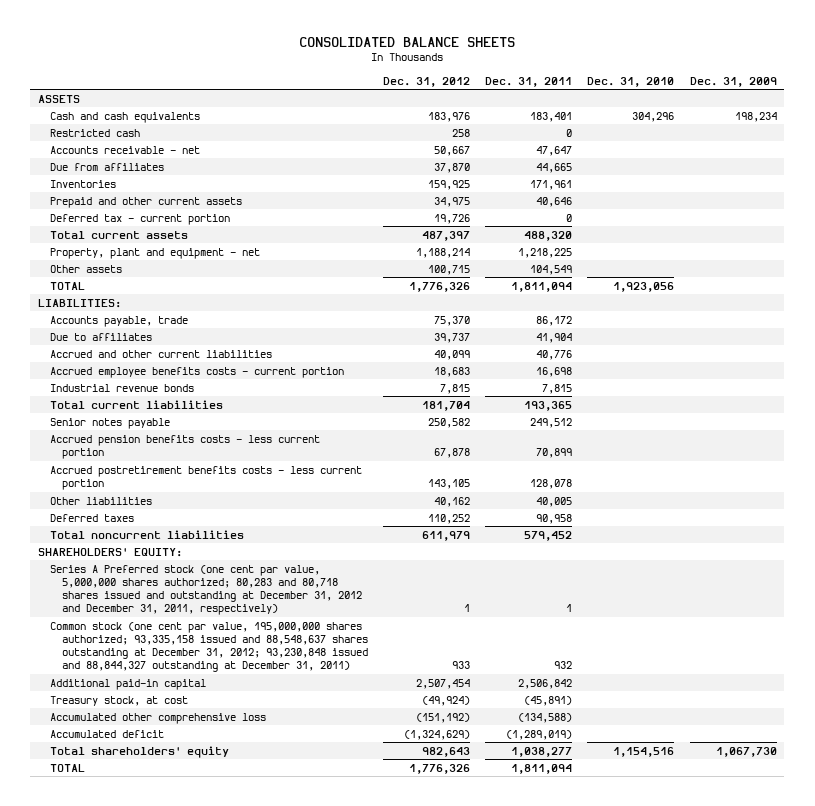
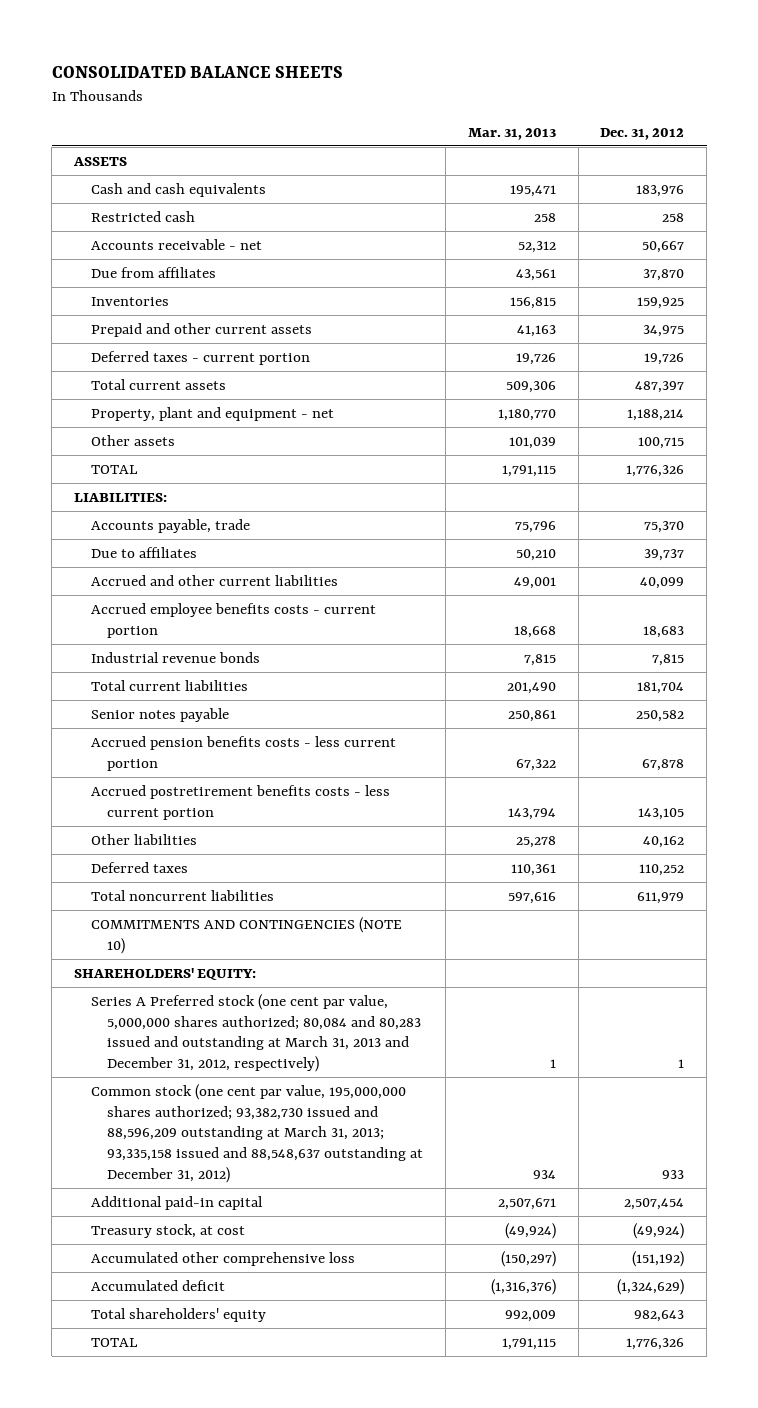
- | Dec. 31, 2012 | Dec. 31, 2011 | Dec. 31, 2010 | Dec. 31, 2009
+ | Mar. 31, 2013 | Dec. 31, 2012
- Deferred tax - current portion | 19,726 | 0 | |
+ Deferred taxes - current portion | 19,726 | 19,726
+ COMMITMENTS AND CONTINGENCIES (NOTE 10)
- Series A Preferred stock (one cent par value, 5,000,000 shares authorized; 80,283 and 80,718 shares issued and outstanding at December 31, 2012 and December 31, 2011, respectively) | 1 | 1 | |
- Common stock (one cent par value, 195,000,000 shares authorized; 93,335,158 issued and 88,548,637 shares outstanding at December 31, 2012; 93,230,848 issued and 88,844,327 outstanding at December 31, 2011) | 933 | 932 | |
+ Series A Preferred stock (one cent par value, 5,000,000 shares authorized; 80,084 and 80,283 issued and outstanding at March 31, 2013 and December 31, 2012, respectively) | 1 | 1
+ Common stock (one cent par value, 195,000,000 shares authorized; 93,382,730 issued and 88,596,209 outstanding at March 31, 2013; 93,335,158 issued and 88,548,637 outstanding at December 31, 2012) | 934 | 933

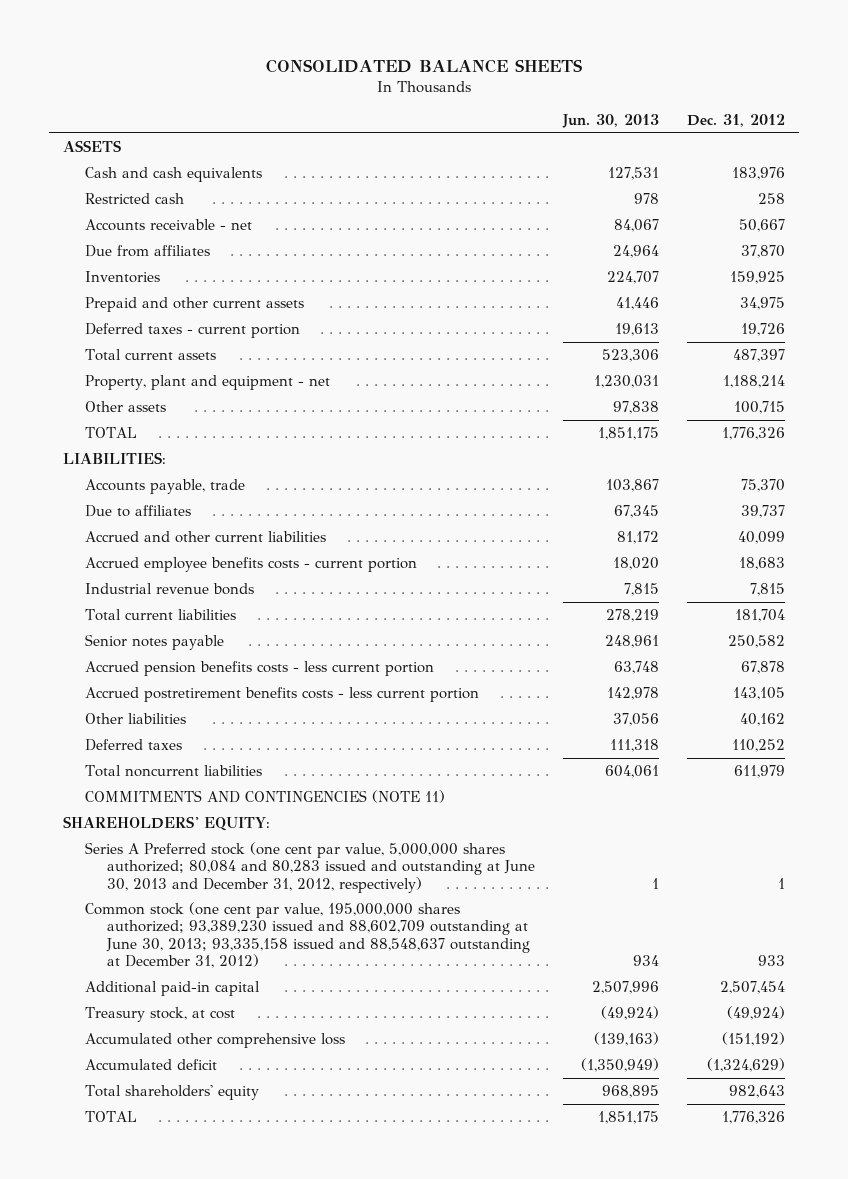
- | Mar. 31, 2013 | Dec. 31, 2012
+ | Jun. 30, 2013 | Dec. 31, 2012
- COMMITMENTS AND CONTINGENCIES (NOTE 10)
+ COMMITMENTS AND CONTINGENCIES (NOTE 11)
- Series A Preferred stock (one cent par value, 5,000,000 shares authorized; 80,084 and 80,283 issued and outstanding at March 31, 2013 and December 31, 2012, respectively) | 1 | 1
- Common stock (one cent par value, 195,000,000 shares authorized; 93,382,730 issued and 88,596,209 outstanding at March 31, 2013; 93,335,158 issued and 88,548,637 outstanding at December 31, 2012) | 934 | 933
+ Series A Preferred stock (one cent par value, 5,000,000 shares authorized; 80,084 and 80,283 issued and outstanding at June 30, 2013 and December 31, 2012, respectively) | 1 | 1
+ Common stock (one cent par value, 195,000,000 shares authorized; 93,389,230 issued and 88,602,709 outstanding at June 30, 2013; 93,335,158 issued and 88,548,637 outstanding at December 31, 2012) | 934 | 933

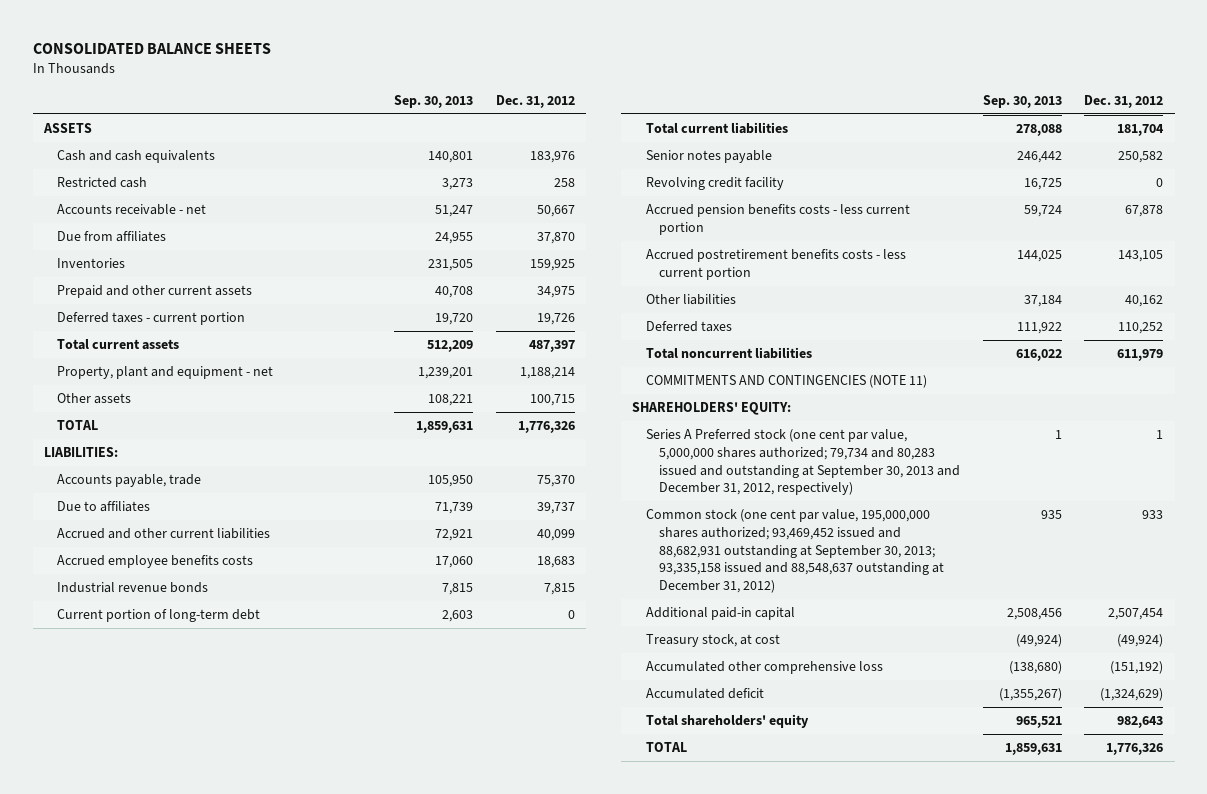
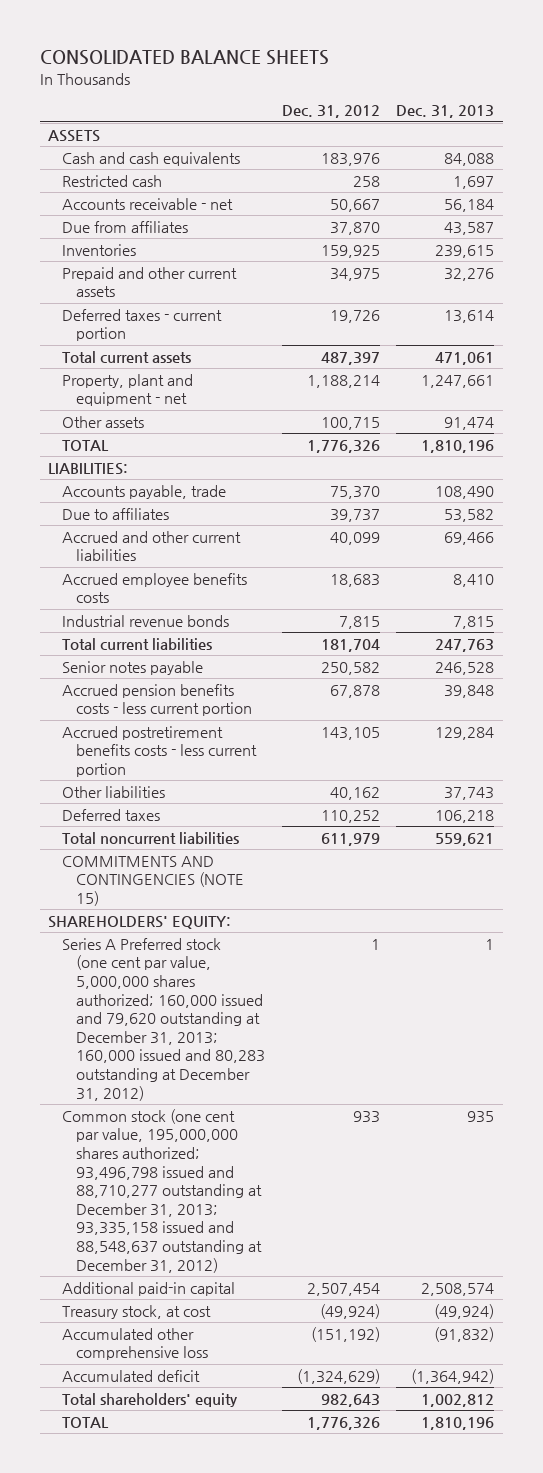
- | Sep. 30, 2013 | Dec. 31, 2012
+ | Dec. 31, 2012 | Dec. 31, 2013
- Current portion of long-term debt | 2,603 | 0
- Revolving credit facility | 16,725 | 0
- COMMITMENTS AND CONTINGENCIES (NOTE 11)
+ COMMITMENTS AND CONTINGENCIES (NOTE 15)
- Series A Preferred stock (one cent par value, 5,000,000 shares authorized; 79,734 and 80,283 issued and outstanding at September 30, 2013 and December 31, 2012, respectively) | 1 | 1
- Common stock (one cent par value, 195,000,000 shares authorized; 93,469,452 issued and 88,682,931 outstanding at September 30, 2013; 93,335,158 issued and 88,548,637 outstanding at December 31, 2012) | 935 | 933
+ Series A Preferred stock (one cent par value, 5,000,000 shares authorized; 160,000 issued and 79,620 outstanding at December 31, 2013; 160,000 issued and 80,283 outstanding at December 31, 2012) | 1 | 1
+ Common stock (one cent par value, 195,000,000 shares authorized; 93,496,798 issued and 88,710,277 outstanding at December 31, 2013; 93,335,158 issued and 88,548,637 outstanding at December 31, 2012) | 933 | 935

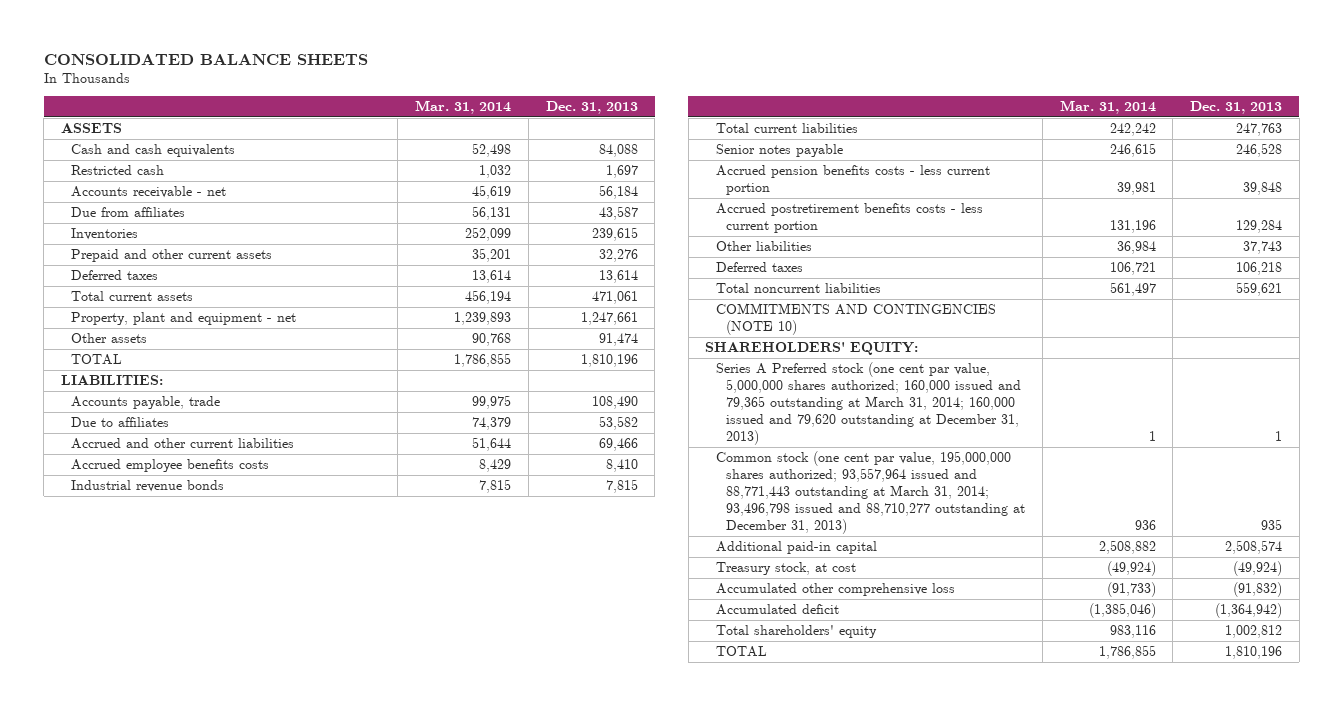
- | Dec. 31, 2012 | Dec. 31, 2013
+ | Mar. 31, 2014 | Dec. 31, 2013
- Deferred taxes - current portion | 19,726 | 13,614
+ Deferred taxes | 13,614 | 13,614
- COMMITMENTS AND CONTINGENCIES (NOTE 15)
+ COMMITMENTS AND CONTINGENCIES (NOTE 10)
- Series A Preferred stock (one cent par value, 5,000,000 shares authorized; 160,000 issued and 79,620 outstanding at December 31, 2013; 160,000 issued and 80,283 outstanding at December 31, 2012) | 1 | 1
- Common stock (one cent par value, 195,000,000 shares authorized; 93,496,798 issued and 88,710,277 outstanding at December 31, 2013; 93,335,158 issued and 88,548,637 outstanding at December 31, 2012) | 933 | 935
+ Series A Preferred stock (one cent par value, 5,000,000 shares authorized; 160,000 issued and 79,365 outstanding at March 31, 2014; 160,000 issued and 79,620 outstanding at December 31, 2013) | 1 | 1
+ Common stock (one cent par value, 195,000,000 shares authorized; 93,557,964 issued and 88,771,443 outstanding at March 31, 2014; 93,496,798 issued and 88,710,277 outstanding at December 31, 2013) | 936 | 935

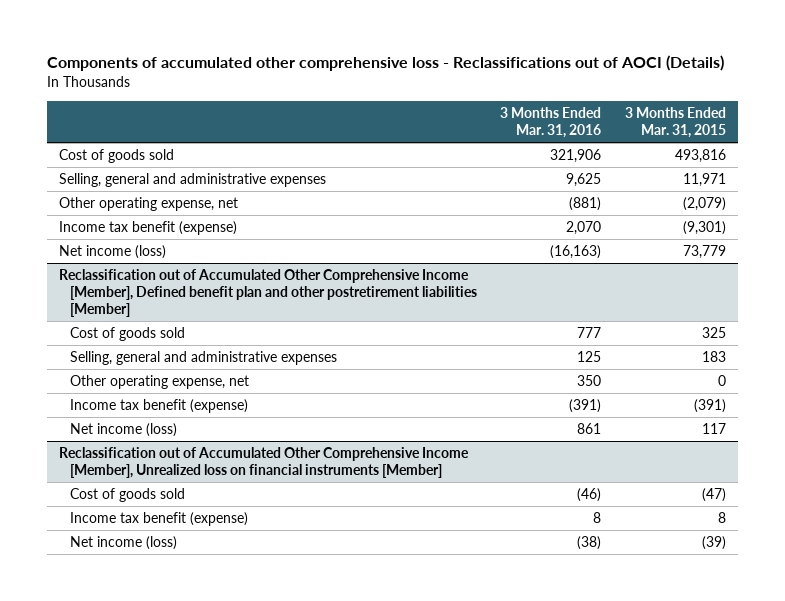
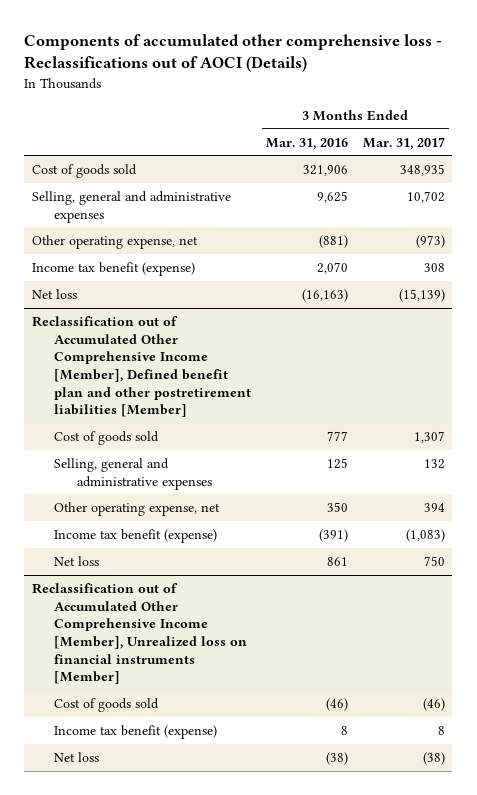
- | 3 Months Ended Mar. 31, 2016 | 3 Months Ended Mar. 31, 2015
+ | 3 Months Ended Mar. 31, 2016 | 3 Months Ended Mar. 31, 2017
- Net income (loss) | (16,163) | 73,779
+ Net loss | (16,163) | (15,139)
@ Reclassification out of Accumulated Other Comprehensive Income [Member], Defined benefit plan and other postretirement liabilities [Member]
- Net income (loss) | 861 | 117
+ Net loss | 861 | 750
@ Reclassification out of Accumulated Other Comprehensive Income [Member], Unrealized loss on financial instruments [Member]
- Net income (loss) | (38) | (39)
+ Net loss | (38) | (38)

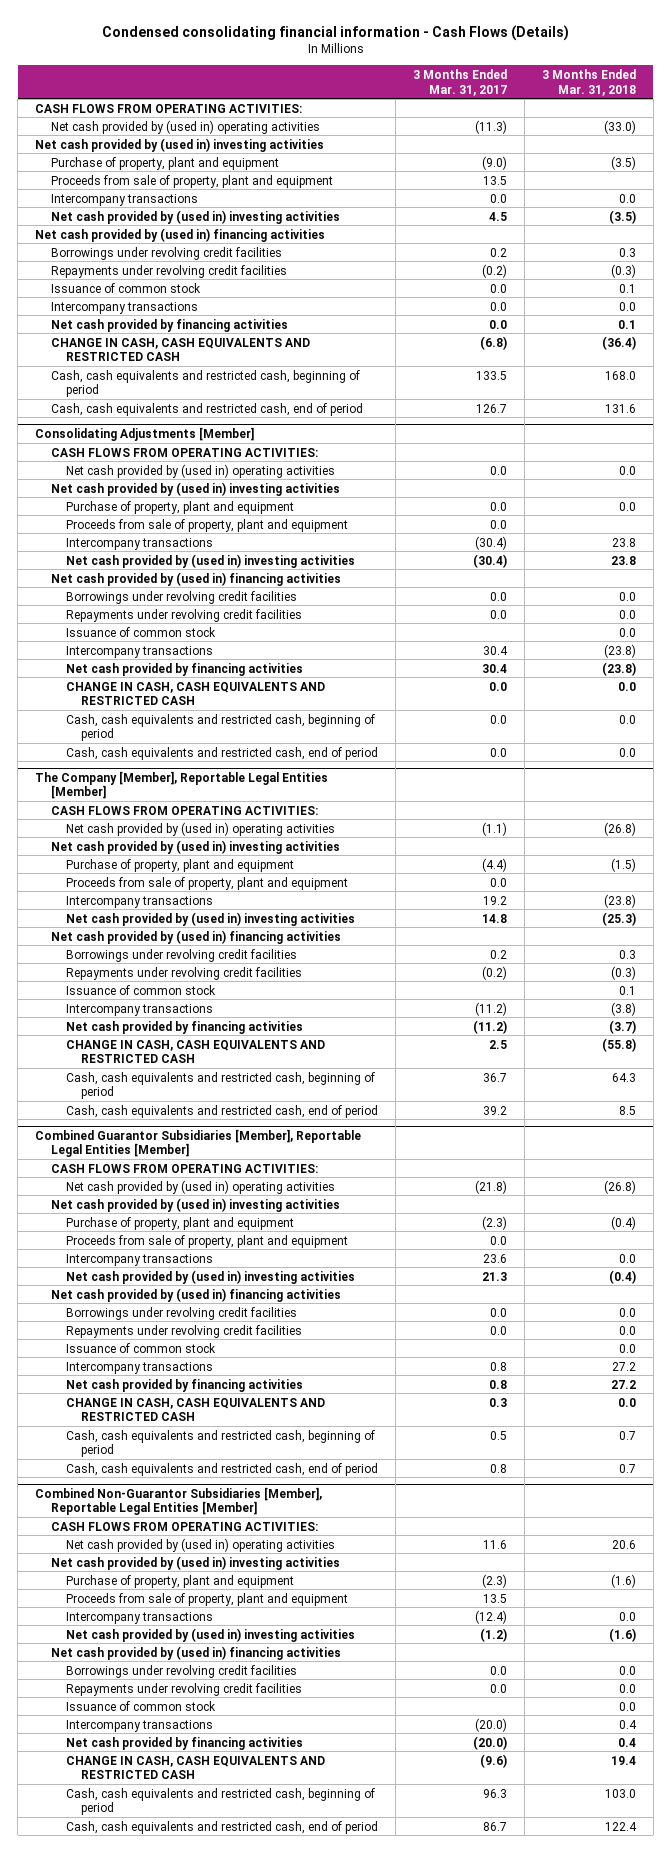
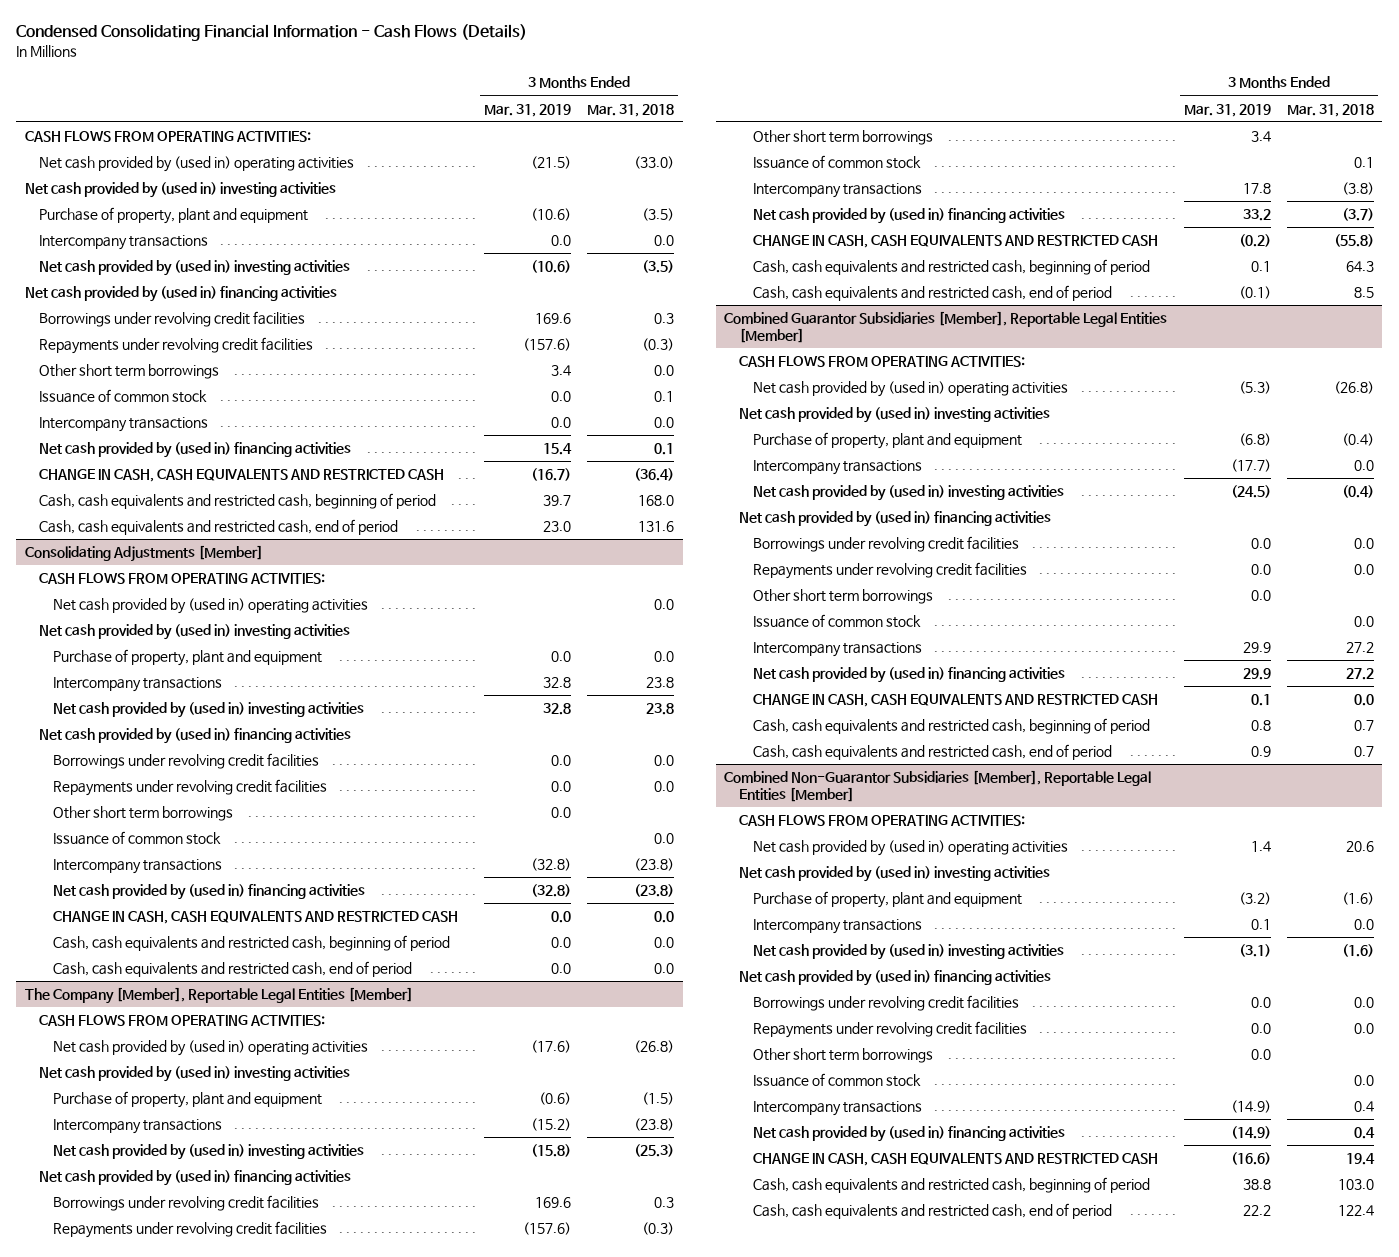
- Condensed consolidating financial information - Cash Flows (Details)
+ Condensed Consolidating Financial Information - Cash Flows (Details)
- | 3 Months Ended Mar. 31, 2017 | 3 Months Ended Mar. 31, 2018
+ | 3 Months Ended Mar. 31, 2019 | 3 Months Ended Mar. 31, 2018
- Proceeds from sale of property, plant and equipment | 13.5 |
+ Other short term borrowings | 3.4 | 0.0
- Net cash provided by financing activities | 0.0 | 0.1
+ Net cash provided by (used in) financing activities | 15.4 | 0.1
@ Consolidating Adjustments [Member]
- Proceeds from sale of property, plant and equipment | 0.0 |
+ Other short term borrowings | 0.0 |
- Net cash provided by financing activities | 30.4 | (23.8)
+ Net cash provided by (used in) financing activities | (32.8) | (23.8)
@ The Company [Member], Reportable Legal Entities [Member]
- Proceeds from sale of property, plant and equipment | 0.0 |
+ Other short term borrowings | 3.4 |
- Net cash provided by financing activities | (11.2) | (3.7)
+ Net cash provided by (used in) financing activities | 33.2 | (3.7)
@ Combined Guarantor Subsidiaries [Member], Reportable Legal Entities [Member]
- Proceeds from sale of property, plant and equipment | 0.0 |
+ Other short term borrowings | 0.0 |
- Net cash provided by financing activities | 0.8 | 27.2
+ Net cash provided by (used in) financing activities | 29.9 | 27.2
@ Combined Non-Guarantor Subsidiaries [Member], Reportable Legal Entities [Member]
- Proceeds from sale of property, plant and equipment | 13.5 |
+ Other short term borrowings | 0.0 |
- Net cash provided by financing activities | (20.0) | 0.4
+ Net cash provided by (used in) financing activities | (14.9) | 0.4

